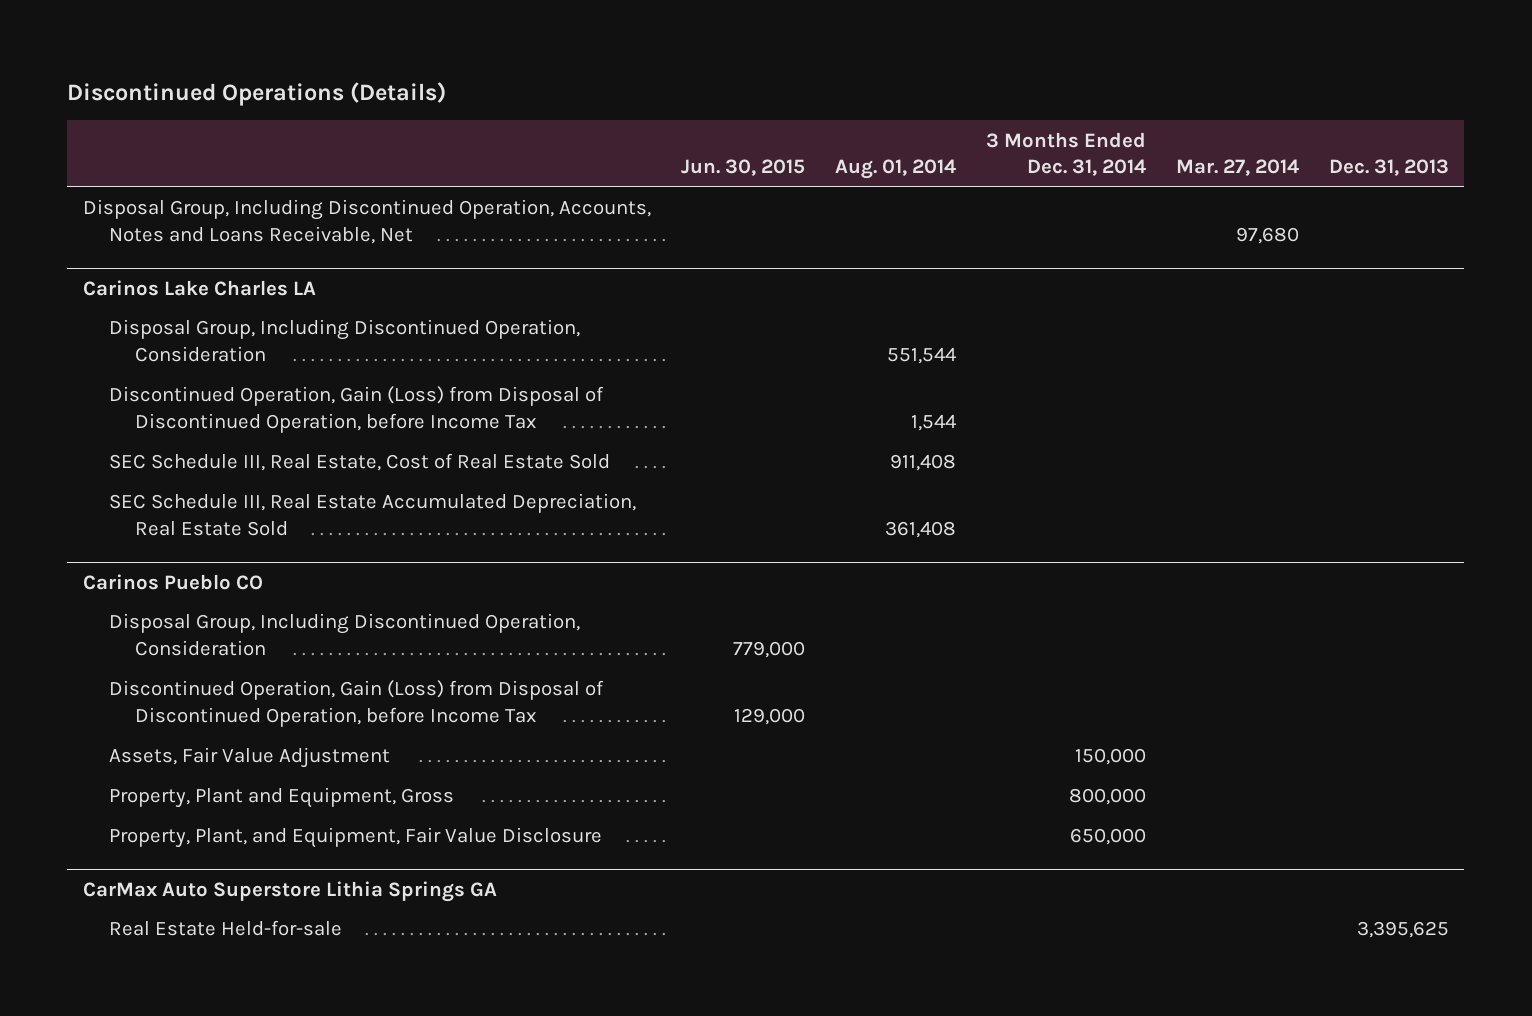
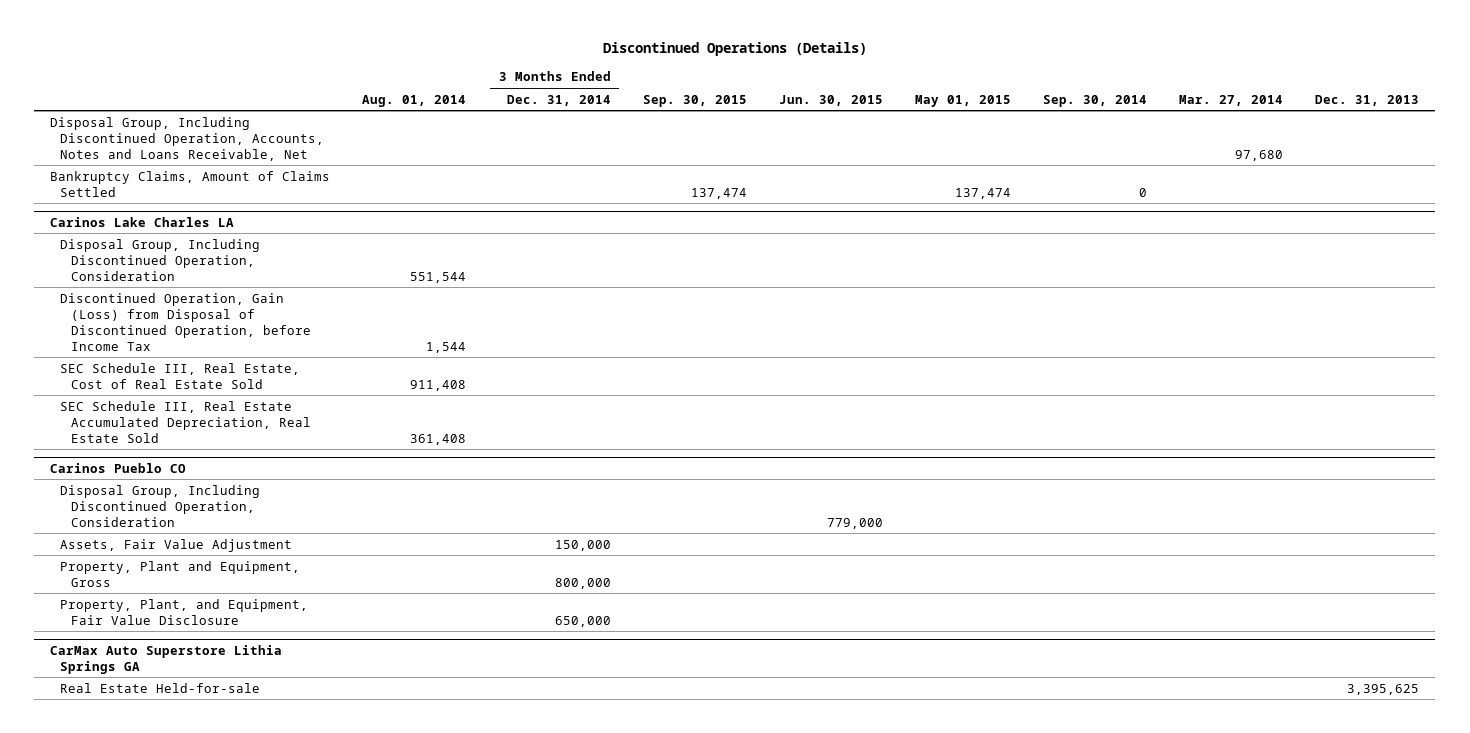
- | Jun. 30, 2015 | Aug. 01, 2014 | 3 Months Ended Dec. 31, 2014 | Mar. 27, 2014 | Dec. 31, 2013
+ | Aug. 01, 2014 | 3 Months Ended Dec. 31, 2014 | Sep. 30, 2015 | Jun. 30, 2015 | May 01, 2015 | Sep. 30, 2014 | Mar. 27, 2014 | Dec. 31, 2013
+ Bankruptcy Claims, Amount of Claims Settled | | | 137,474 | | 137,474 | 0 | |
@ Carinos Pueblo CO
- Discontinued Operation, Gain (Loss) from Disposal of Discontinued Operation, before Income Tax | 129,000 | | | |

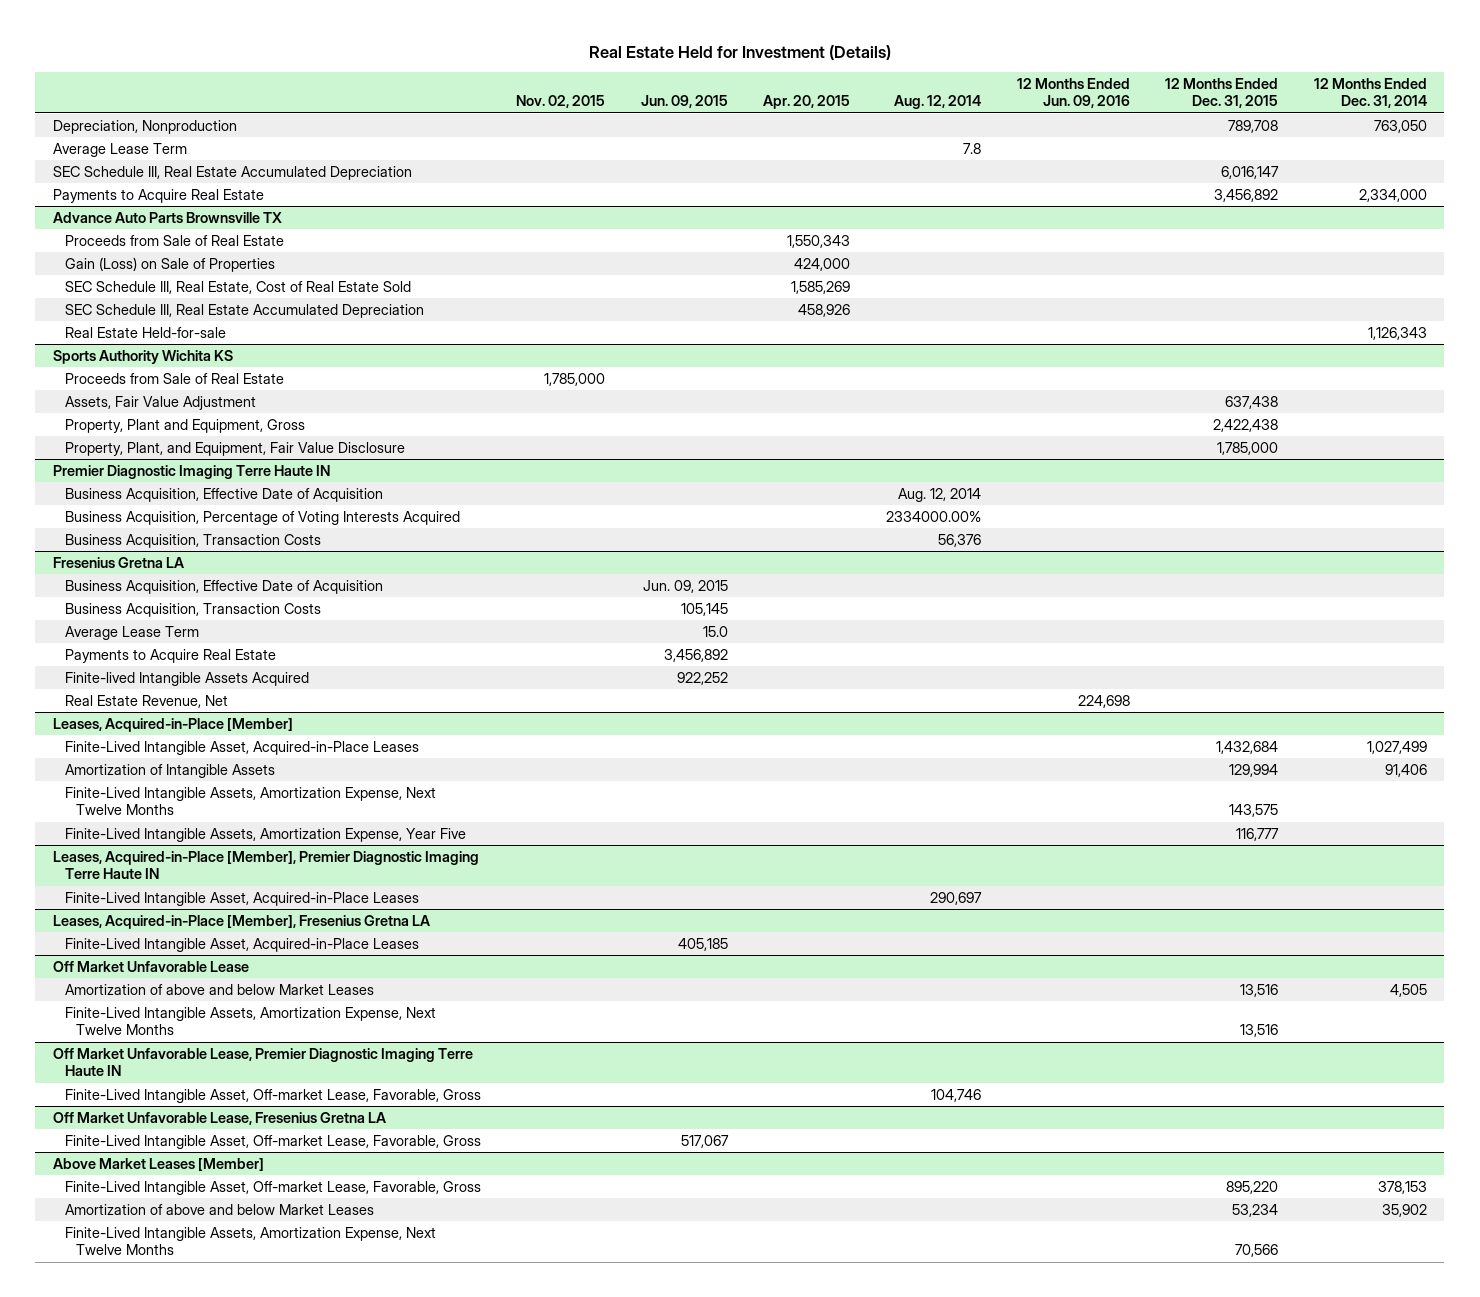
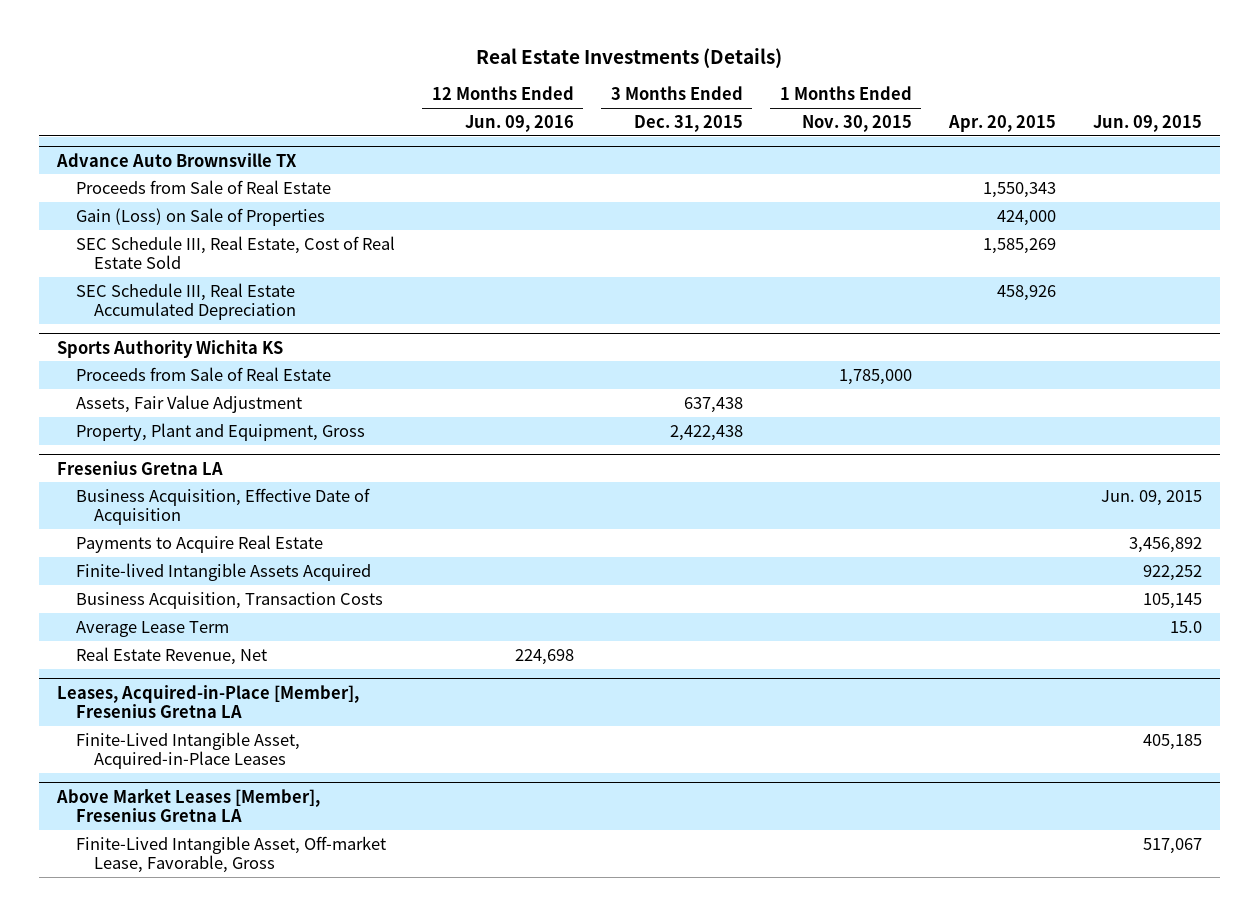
- Real Estate Held for Investment (Details)
+ Real Estate Investments (Details)
- | Nov. 02, 2015 | Jun. 09, 2015 | Apr. 20, 2015 | Aug. 12, 2014 | 12 Months Ended Jun. 09, 2016 | 12 Months Ended Dec. 31, 2015 | 12 Months Ended Dec. 31, 2014
+ | 12 Months Ended Jun. 09, 2016 | 3 Months Ended Dec. 31, 2015 | 1 Months Ended Nov. 30, 2015 | Apr. 20, 2015 | Jun. 09, 2015
- Depreciation, Nonproduction | | | | | | 789,708 | 763,050
- Average Lease Term | | | | 7.8 | | |
- SEC Schedule III, Real Estate Accumulated Depreciation | | | | | | 6,016,147 |
- Payments to Acquire Real Estate | | | | | | 3,456,892 | 2,334,000
- Advance Auto Parts Brownsville TX
+ Advance Auto Brownsville TX
- Real Estate Held-for-sale | | | | | | | 1,126,343
@ Sports Authority Wichita KS
- Property, Plant, and Equipment, Fair Value Disclosure | | | | | | 1,785,000 |
- Premier Diagnostic Imaging Terre Haute IN
- Business Acquisition, Effective Date of Acquisition | | | | Aug. 12, 2014 | | |
- Business Acquisition, Percentage of Voting Interests Acquired | | | | 2334000.00% | | |
- Business Acquisition, Transaction Costs | | | | 56,376 | | |
@ Fresenius Gretna LA
moved down: Business Acquisition, Transaction Costs | | | | | 105,145
moved down: Average Lease Term | | | | | 15.0
- Leases, Acquired-in-Place [Member]
- Finite-Lived Intangible Asset, Acquired-in-Place Leases | | | | | | 1,432,684 | 1,027,499
- Amortization of Intangible Assets | | | | | | 129,994 | 91,406
- Finite-Lived Intangible Assets, Amortization Expense, Next Twelve Months | | | | | | 143,575 |
- Finite-Lived Intangible Assets, Amortization Expense, Year Five | | | | | | 116,777 |
- Leases, Acquired-in-Place [Member], Premier Diagnostic Imaging Terre Haute IN
- Finite-Lived Intangible Asset, Acquired-in-Place Leases | | | | 290,697 | | |
- Off Market Unfavorable Lease
- Amortization of above and below Market Leases | | | | | | 13,516 | 4,505
- Finite-Lived Intangible Assets, Amortization Expense, Next Twelve Months | | | | | | 13,516 |
- Off Market Unfavorable Lease, Premier Diagnostic Imaging Terre Haute IN
- Finite-Lived Intangible Asset, Off-market Lease, Favorable, Gross | | | | 104,746 | | |
- Off Market Unfavorable Lease, Fresenius Gretna LA
+ Above Market Leases [Member], Fresenius Gretna LA
- Above Market Leases [Member]
- Finite-Lived Intangible Asset, Off-market Lease, Favorable, Gross | | | | | | 895,220 | 378,153
- Amortization of above and below Market Leases | | | | | | 53,234 | 35,902
- Finite-Lived Intangible Assets, Amortization Expense, Next Twelve Months | | | | | | 70,566 |

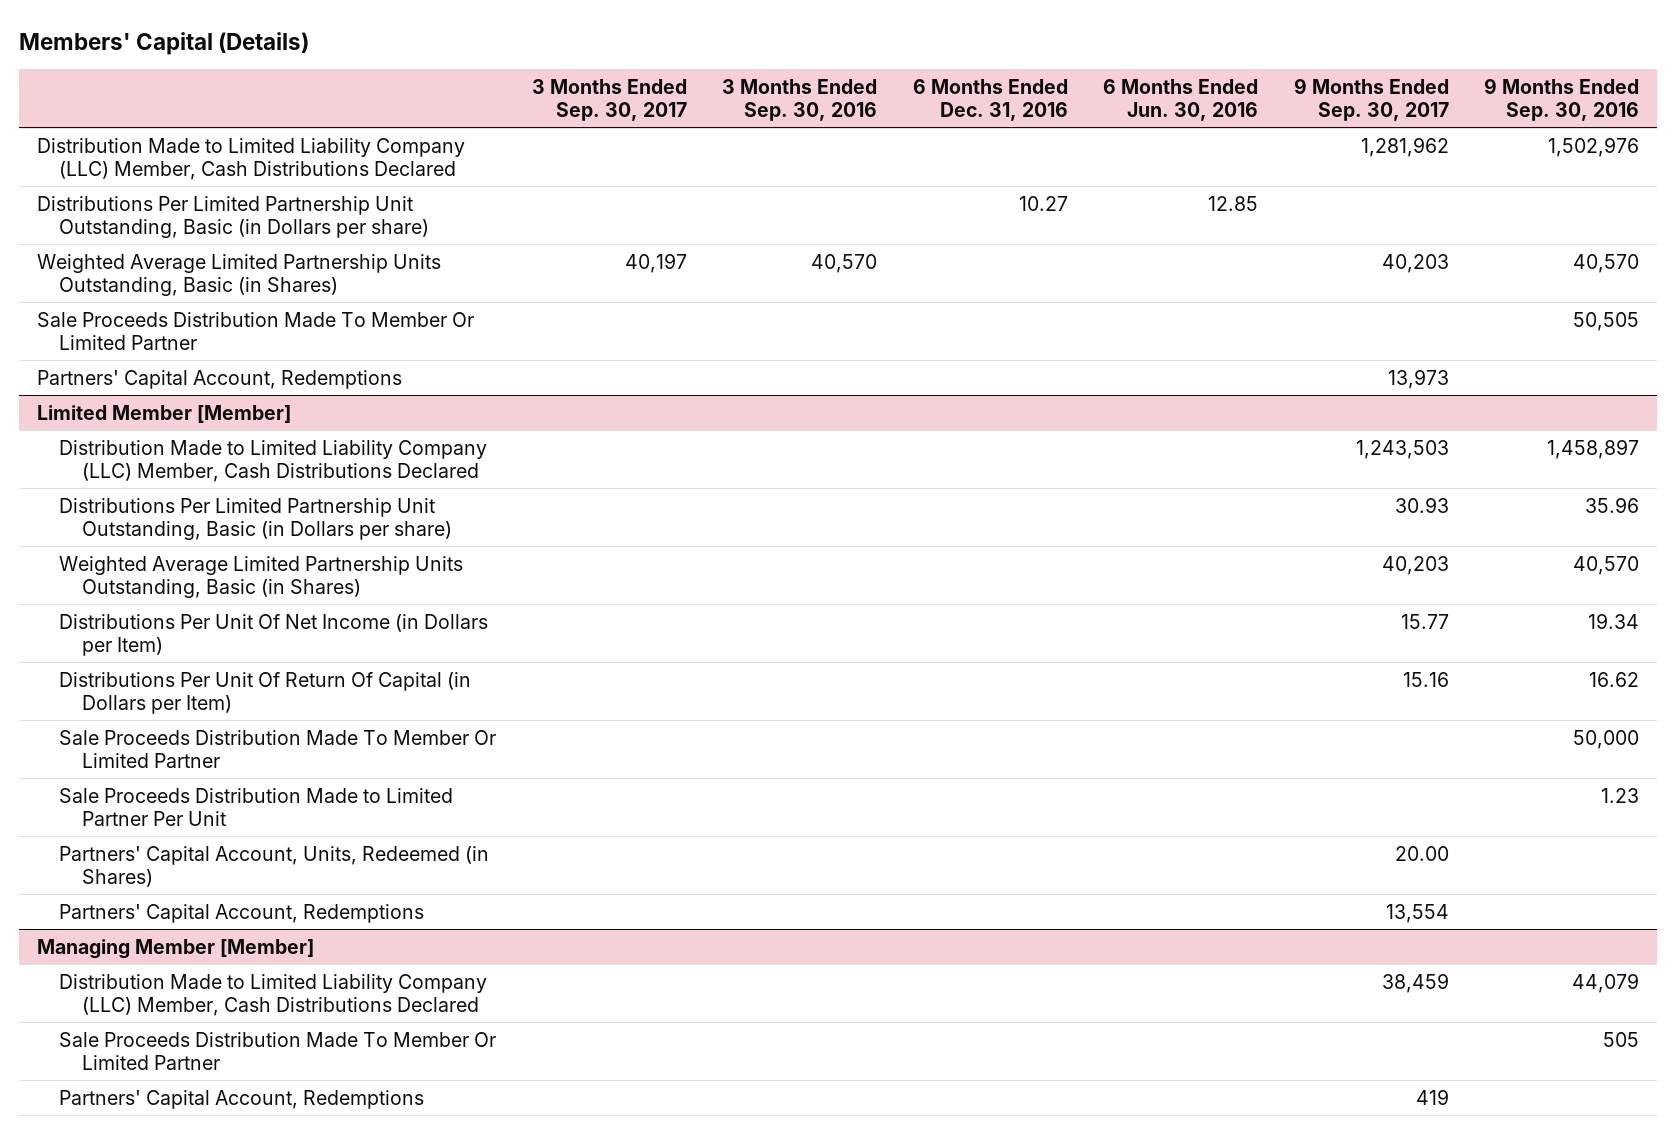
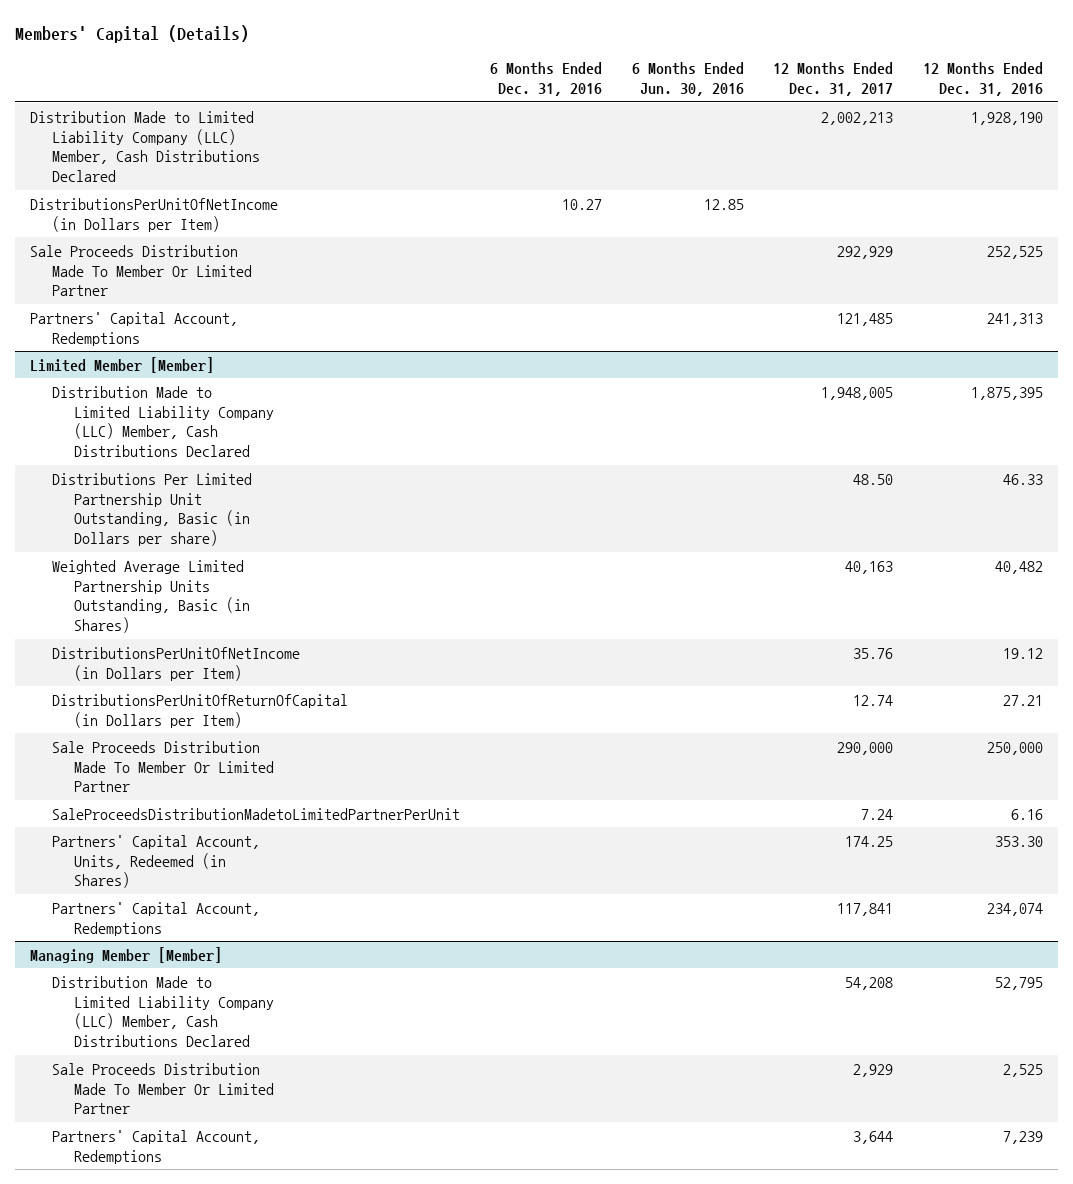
- | 3 Months Ended Sep. 30, 2017 | 3 Months Ended Sep. 30, 2016 | 6 Months Ended Dec. 31, 2016 | 6 Months Ended Jun. 30, 2016 | 9 Months Ended Sep. 30, 2017 | 9 Months Ended Sep. 30, 2016
+ | 6 Months Ended Dec. 31, 2016 | 6 Months Ended Jun. 30, 2016 | 12 Months Ended Dec. 31, 2017 | 12 Months Ended Dec. 31, 2016
- Distributions Per Limited Partnership Unit Outstanding, Basic (in Dollars per share) | | | 10.27 | 12.85 | |
- Weighted Average Limited Partnership Units Outstanding, Basic (in Shares) | 40,197 | 40,570 | | | 40,203 | 40,570
+ DistributionsPerUnitOfNetIncome (in Dollars per Item) | 10.27 | 12.85 | |
@ Limited Member [Member]
- Distributions Per Unit Of Net Income (in Dollars per Item) | | | | | 15.77 | 19.34
- Distributions Per Unit Of Return Of Capital (in Dollars per Item) | | | | | 15.16 | 16.62
+ DistributionsPerUnitOfNetIncome (in Dollars per Item) | | | 35.76 | 19.12
+ DistributionsPerUnitOfReturnOfCapital (in Dollars per Item) | | | 12.74 | 27.21
- Sale Proceeds Distribution Made to Limited Partner Per Unit | | | | | | 1.23
+ SaleProceedsDistributionMadetoLimitedPartnerPerUnit | | | 7.24 | 6.16

